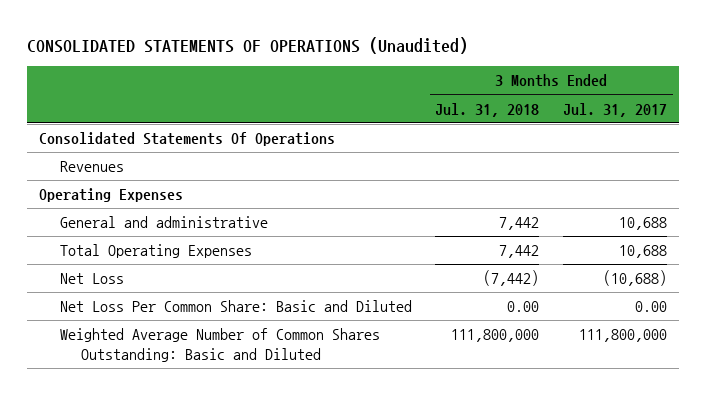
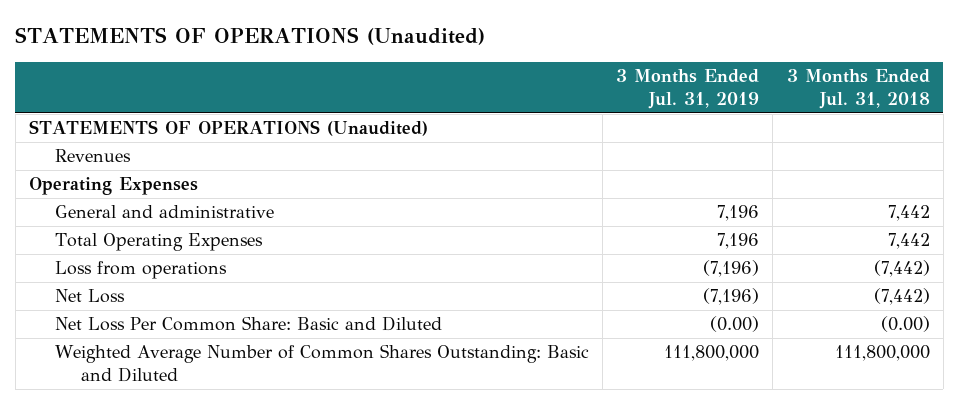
- CONSOLIDATED STATEMENTS OF OPERATIONS (Unaudited)
+ STATEMENTS OF OPERATIONS (Unaudited)
- | 3 Months Ended Jul. 31, 2018 | 3 Months Ended Jul. 31, 2017
+ | 3 Months Ended Jul. 31, 2019 | 3 Months Ended Jul. 31, 2018
- Consolidated Statements Of Operations
+ STATEMENTS OF OPERATIONS (Unaudited)
+ Loss from operations | (7,196) | (7,442)
- Net Loss Per Common Share: Basic and Diluted | 0.00 | 0.00
+ Net Loss Per Common Share: Basic and Diluted | (0.00) | (0.00)

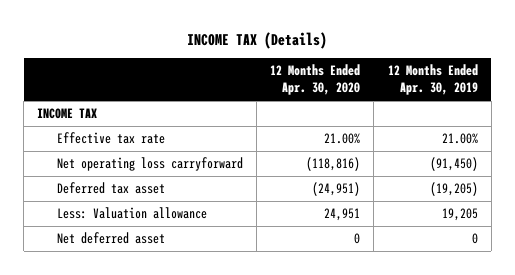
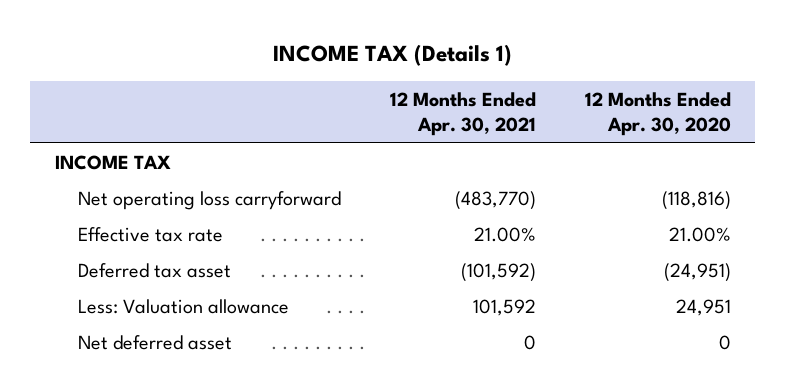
- INCOME TAX (Details)
+ INCOME TAX (Details 1)
- | 12 Months Ended Apr. 30, 2020 | 12 Months Ended Apr. 30, 2019
+ | 12 Months Ended Apr. 30, 2021 | 12 Months Ended Apr. 30, 2020
moved down: Effective tax rate | 21.00% | 21.00%

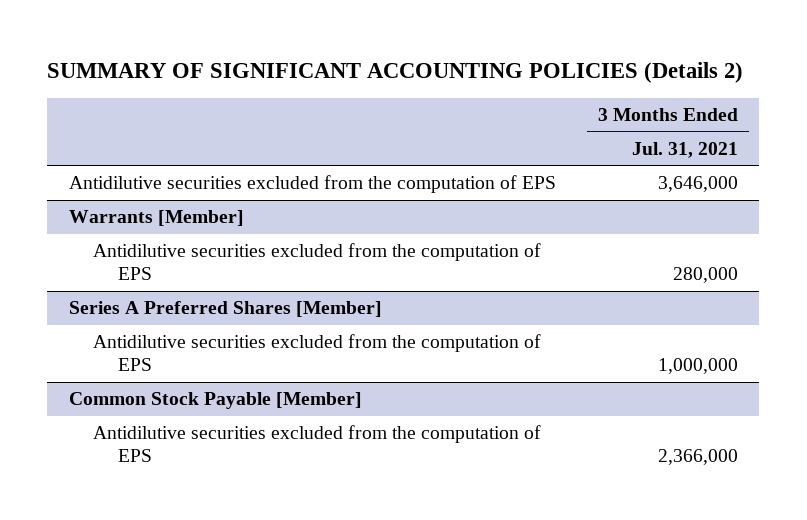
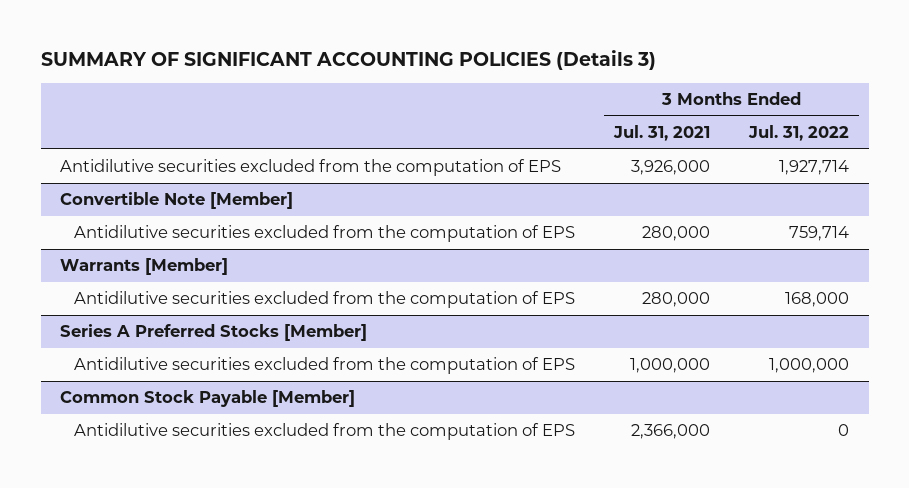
- SUMMARY OF SIGNIFICANT ACCOUNTING POLICIES (Details 2)
+ SUMMARY OF SIGNIFICANT ACCOUNTING POLICIES (Details 3)
- | 3 Months Ended Jul. 31, 2021
+ | 3 Months Ended Jul. 31, 2021 | 3 Months Ended Jul. 31, 2022
- Antidilutive securities excluded from the computation of EPS | 3,646,000
+ Antidilutive securities excluded from the computation of EPS | 3,926,000 | 1,927,714
+ Convertible Note [Member]
+ Antidilutive securities excluded from the computation of EPS | 280,000 | 759,714
- Series A Preferred Shares [Member]
+ Series A Preferred Stocks [Member]

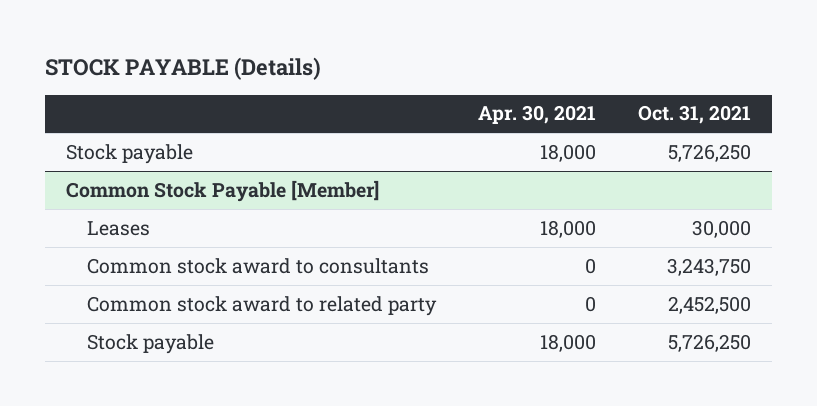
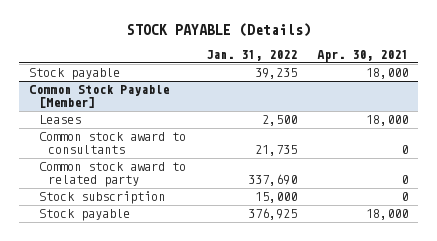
- | Apr. 30, 2021 | Oct. 31, 2021
+ | Jan. 31, 2022 | Apr. 30, 2021
@ Common Stock Payable [Member]
+ Stock subscription | 15,000 | 0

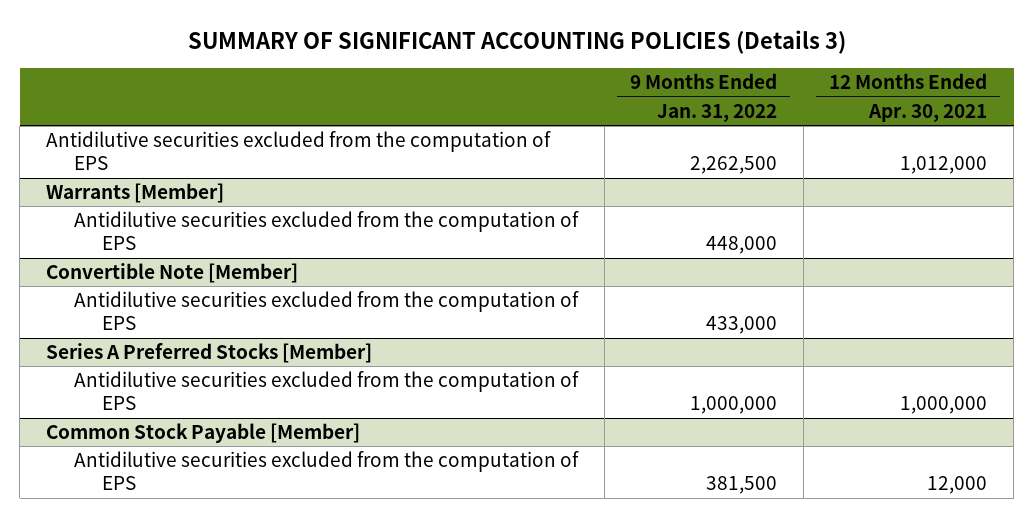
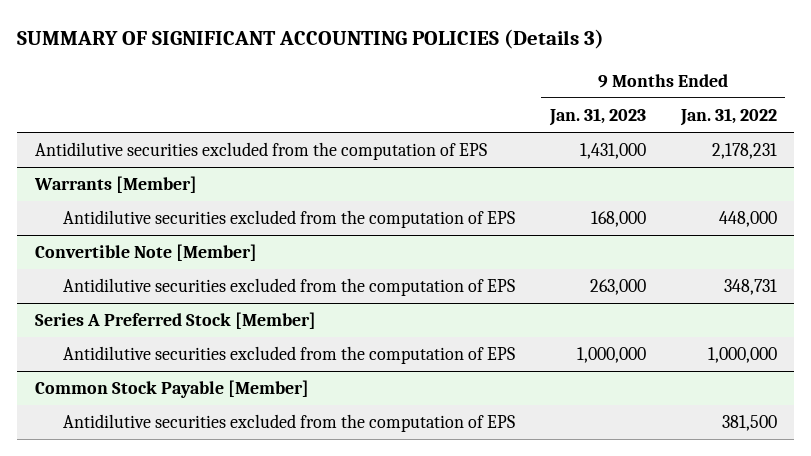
- | 9 Months Ended Jan. 31, 2022 | 12 Months Ended Apr. 30, 2021
+ | 9 Months Ended Jan. 31, 2023 | 9 Months Ended Jan. 31, 2022
- Antidilutive securities excluded from the computation of EPS | 2,262,500 | 1,012,000
+ Antidilutive securities excluded from the computation of EPS | 1,431,000 | 2,178,231
@ Convertible Note [Member]
- Antidilutive securities excluded from the computation of EPS | 433,000 |
- Series A Preferred Stocks [Member]
@ Convertible Note [Member]
+ Antidilutive securities excluded from the computation of EPS | 263,000 | 348,731
+ Series A Preferred Stock [Member]

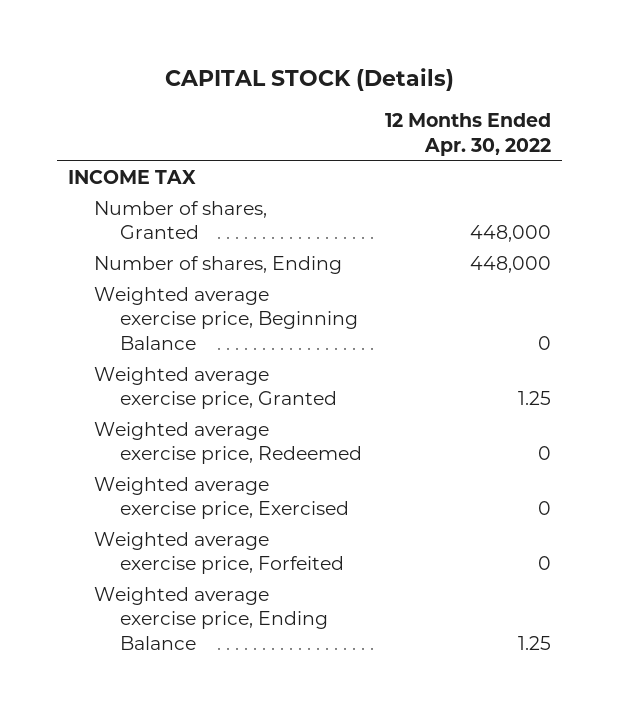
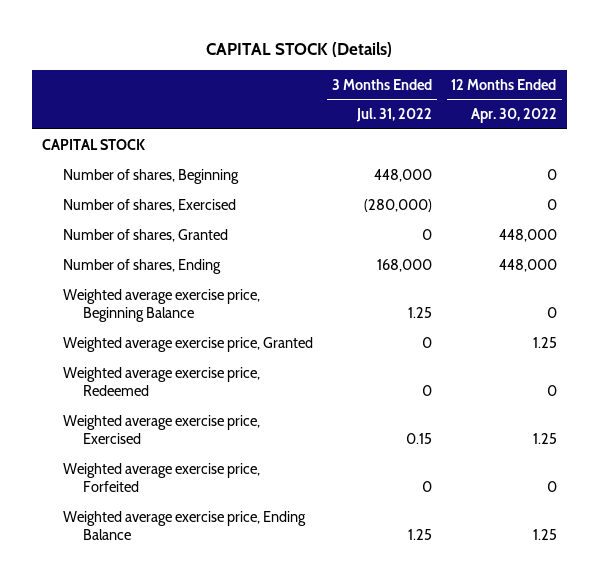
- | 12 Months Ended Apr. 30, 2022
+ | 3 Months Ended Jul. 31, 2022 | 12 Months Ended Apr. 30, 2022
- INCOME TAX
+ CAPITAL STOCK
+ Number of shares, Beginning | 448,000 | 0
+ Number of shares, Exercised | (280,000) | 0
- Weighted average exercise price, Exercised | 0
+ Weighted average exercise price, Exercised | 0.15 | 1.25

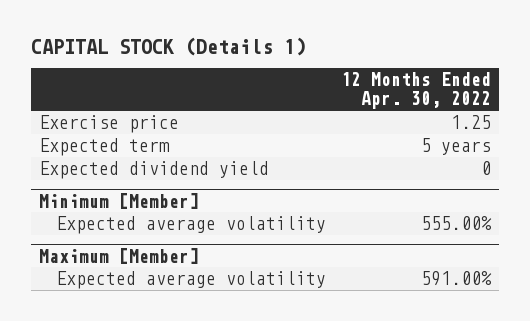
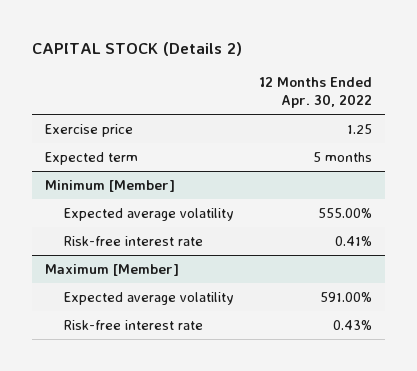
- CAPITAL STOCK (Details 1)
+ CAPITAL STOCK (Details 2)
- Expected term | 5 years
- Expected dividend yield | 0
+ Expected term | 5 months
@ Minimum [Member]
+ Risk-free interest rate | 0.41%
@ Maximum [Member]
+ Risk-free interest rate | 0.43%

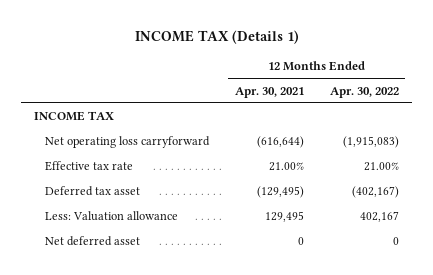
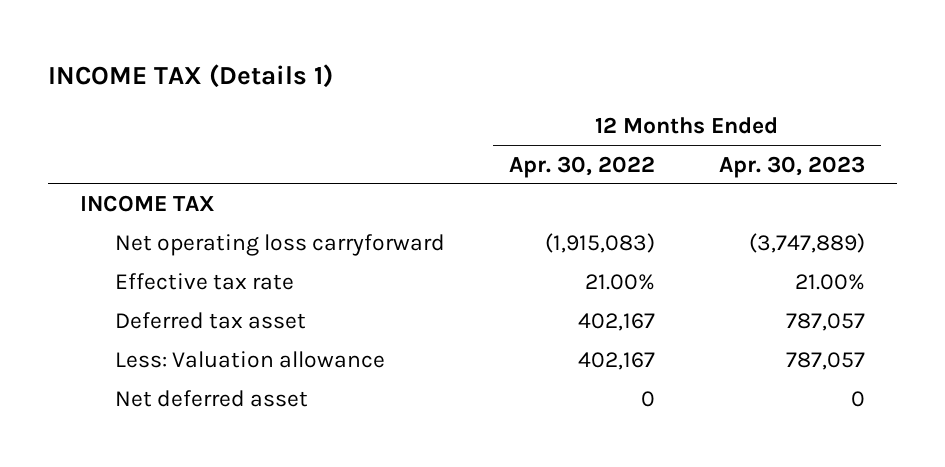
- | 12 Months Ended Apr. 30, 2021 | 12 Months Ended Apr. 30, 2022
+ | 12 Months Ended Apr. 30, 2022 | 12 Months Ended Apr. 30, 2023
- Deferred tax asset | (129,495) | (402,167)
+ Deferred tax asset | 402,167 | 787,057

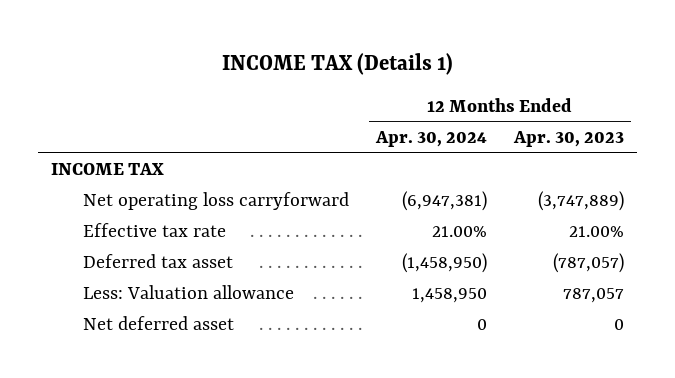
- | 12 Months Ended Apr. 30, 2022 | 12 Months Ended Apr. 30, 2023
+ | 12 Months Ended Apr. 30, 2024 | 12 Months Ended Apr. 30, 2023
- Deferred tax asset | 402,167 | 787,057
+ Deferred tax asset | (1,458,950) | (787,057)

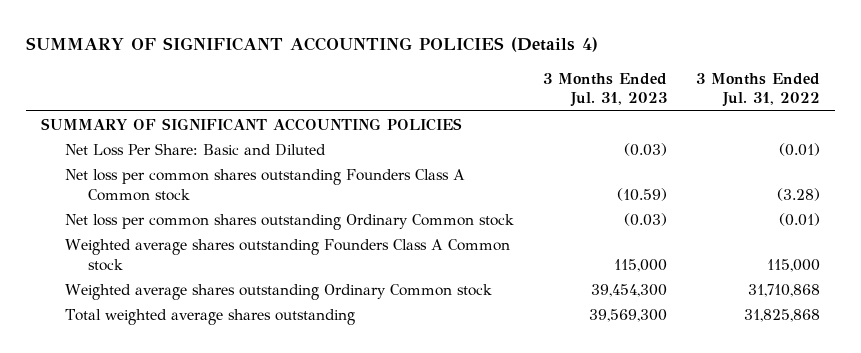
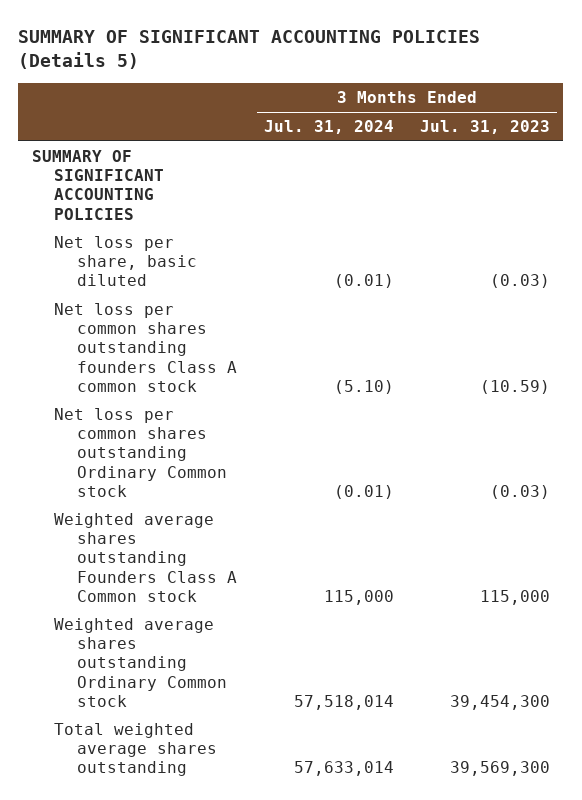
- SUMMARY OF SIGNIFICANT ACCOUNTING POLICIES (Details 4)
+ SUMMARY OF SIGNIFICANT ACCOUNTING POLICIES (Details 5)
- | 3 Months Ended Jul. 31, 2023 | 3 Months Ended Jul. 31, 2022
+ | 3 Months Ended Jul. 31, 2024 | 3 Months Ended Jul. 31, 2023
- Net Loss Per Share: Basic and Diluted | (0.03) | (0.01)
- Net loss per common shares outstanding Founders Class A Common stock | (10.59) | (3.28)
+ Net loss per share, basic diluted | (0.01) | (0.03)
+ Net loss per common shares outstanding founders Class A common stock | (5.10) | (10.59)

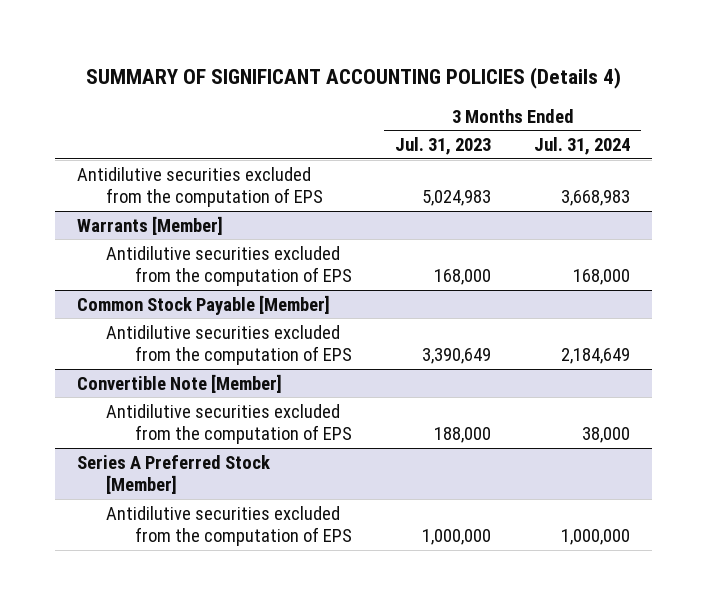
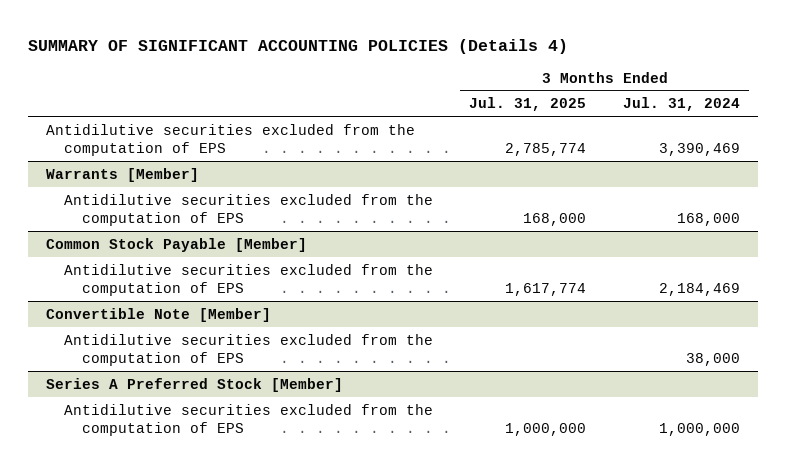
- | 3 Months Ended Jul. 31, 2023 | 3 Months Ended Jul. 31, 2024
+ | 3 Months Ended Jul. 31, 2025 | 3 Months Ended Jul. 31, 2024
- Antidilutive securities excluded from the computation of EPS | 5,024,983 | 3,668,983
+ Antidilutive securities excluded from the computation of EPS | 2,785,774 | 3,390,469
@ Common Stock Payable [Member]
- Antidilutive securities excluded from the computation of EPS | 3,390,649 | 2,184,649
+ Antidilutive securities excluded from the computation of EPS | 1,617,774 | 2,184,469

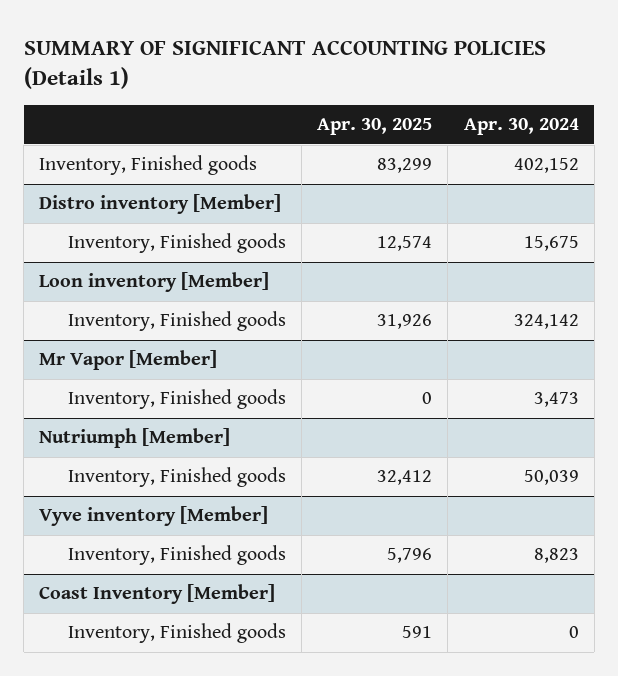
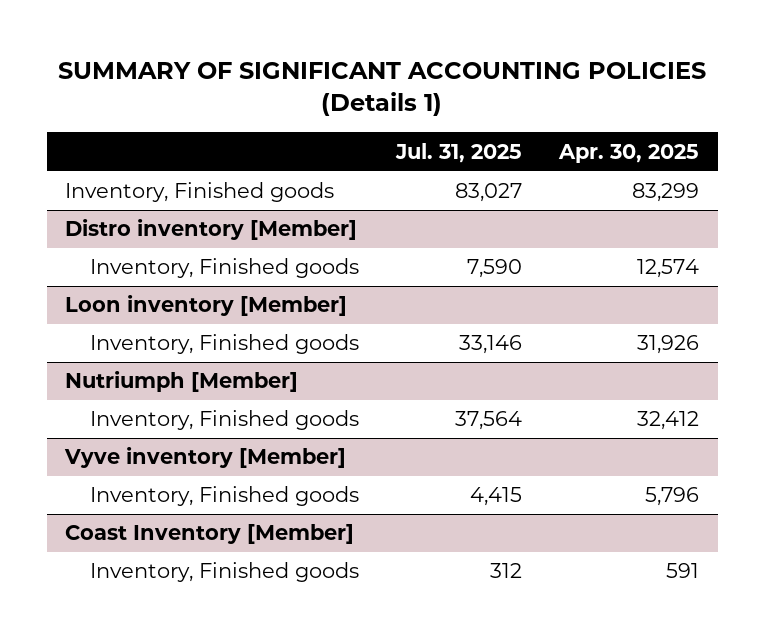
- | Apr. 30, 2025 | Apr. 30, 2024
+ | Jul. 31, 2025 | Apr. 30, 2025
- Mr Vapor [Member]
- Inventory, Finished goods | 0 | 3,473

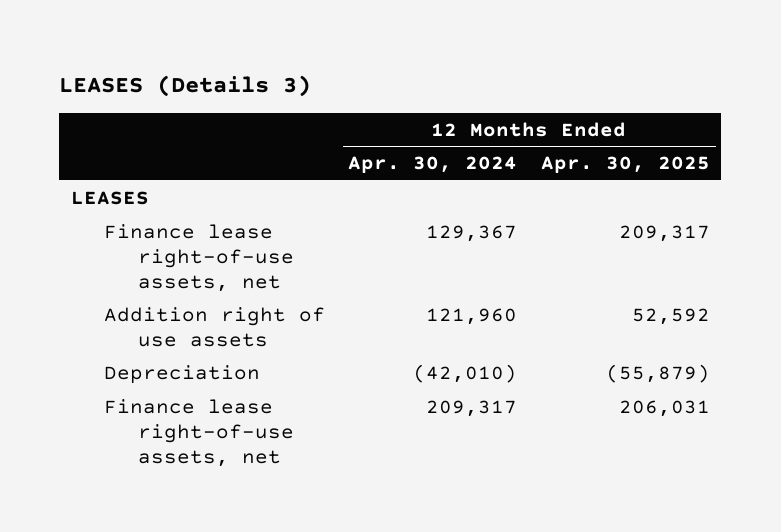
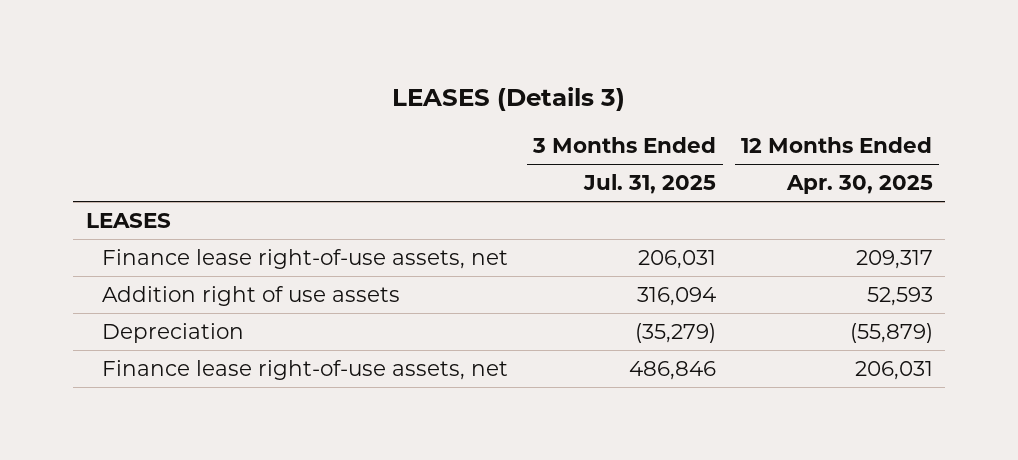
- | 12 Months Ended Apr. 30, 2024 | 12 Months Ended Apr. 30, 2025
+ | 3 Months Ended Jul. 31, 2025 | 12 Months Ended Apr. 30, 2025
- Addition right of use assets | 121,960 | 52,592
+ Addition right of use assets | 316,094 | 52,593

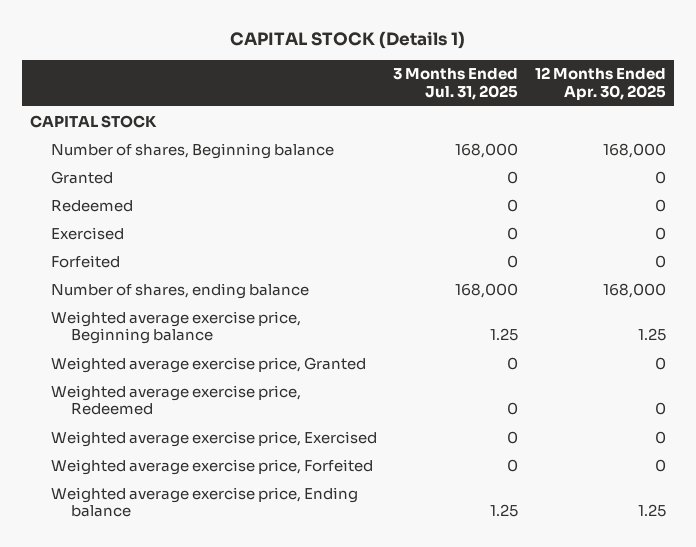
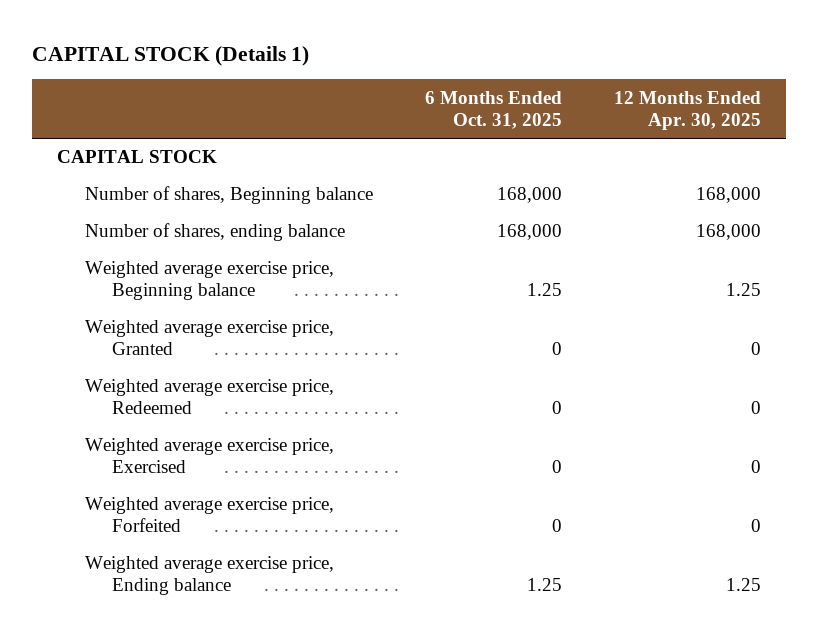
- | 3 Months Ended Jul. 31, 2025 | 12 Months Ended Apr. 30, 2025
+ | 6 Months Ended Oct. 31, 2025 | 12 Months Ended Apr. 30, 2025
- Granted | 0 | 0
- Redeemed | 0 | 0
- Exercised | 0 | 0
- Forfeited | 0 | 0

